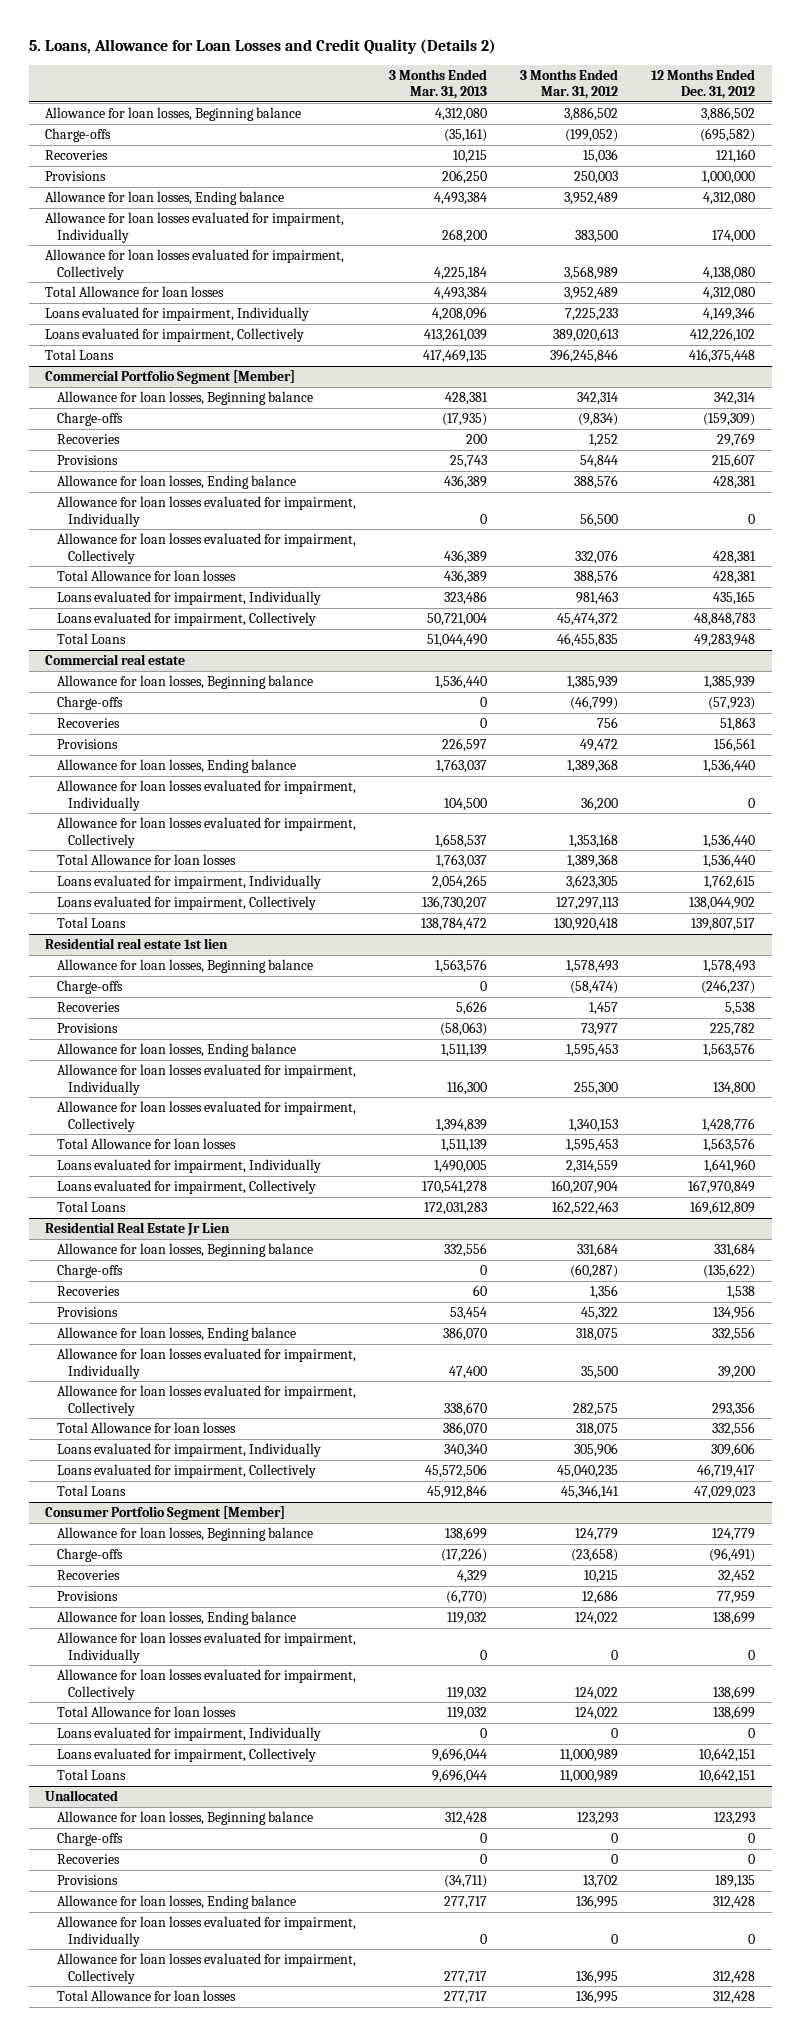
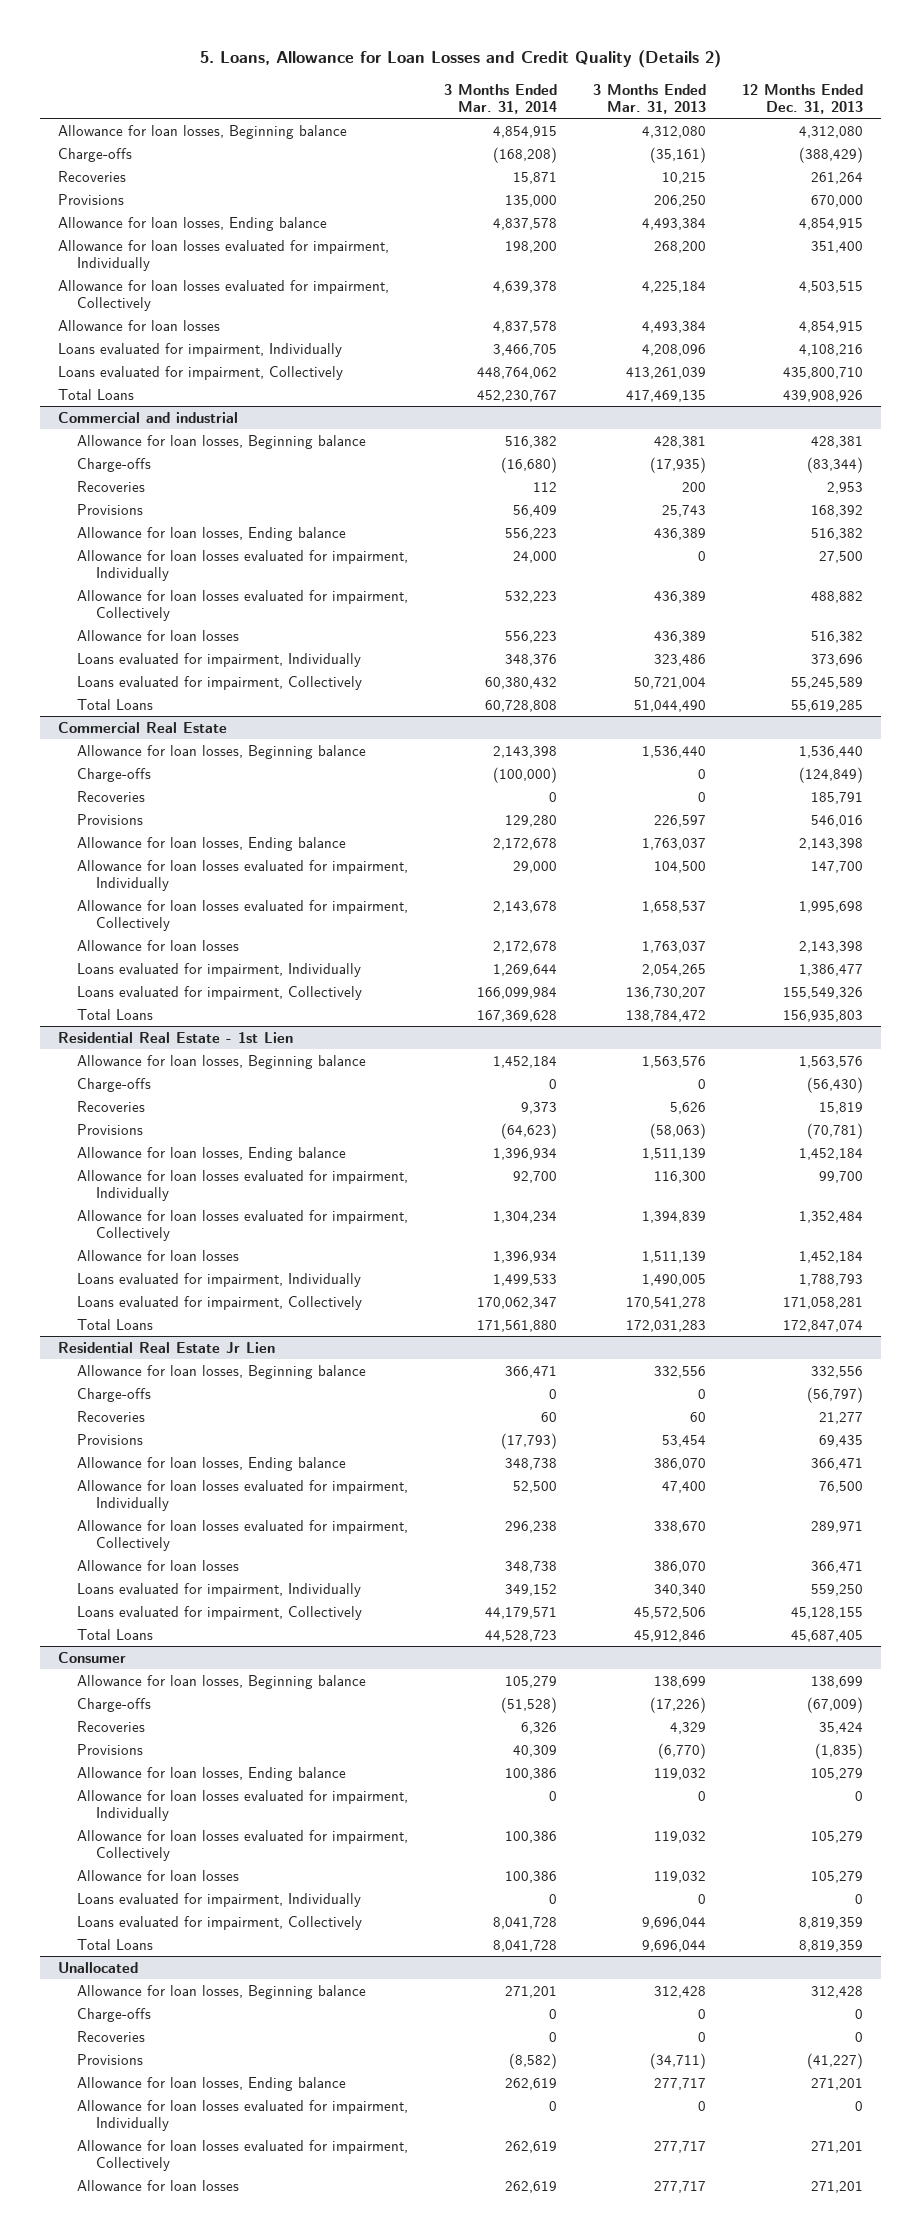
- | 3 Months Ended Mar. 31, 2013 | 3 Months Ended Mar. 31, 2012 | 12 Months Ended Dec. 31, 2012
+ | 3 Months Ended Mar. 31, 2014 | 3 Months Ended Mar. 31, 2013 | 12 Months Ended Dec. 31, 2013
- Total Allowance for loan losses | 4,493,384 | 3,952,489 | 4,312,080
+ Allowance for loan losses | 4,837,578 | 4,493,384 | 4,854,915
- Commercial Portfolio Segment [Member]
+ Commercial and industrial
- Total Allowance for loan losses | 436,389 | 388,576 | 428,381
+ Allowance for loan losses | 556,223 | 436,389 | 516,382
- Commercial real estate
+ Commercial Real Estate
- Total Allowance for loan losses | 1,763,037 | 1,389,368 | 1,536,440
+ Allowance for loan losses | 2,172,678 | 1,763,037 | 2,143,398
- Residential real estate 1st lien
+ Residential Real Estate - 1st Lien
- Total Allowance for loan losses | 1,511,139 | 1,595,453 | 1,563,576
+ Allowance for loan losses | 1,396,934 | 1,511,139 | 1,452,184
@ Residential Real Estate Jr Lien
- Total Allowance for loan losses | 386,070 | 318,075 | 332,556
+ Allowance for loan losses | 348,738 | 386,070 | 366,471
- Consumer Portfolio Segment [Member]
+ Consumer
- Total Allowance for loan losses | 119,032 | 124,022 | 138,699
+ Allowance for loan losses | 100,386 | 119,032 | 105,279
@ Unallocated
- Total Allowance for loan losses | 277,717 | 136,995 | 312,428
+ Allowance for loan losses | 262,619 | 277,717 | 271,201

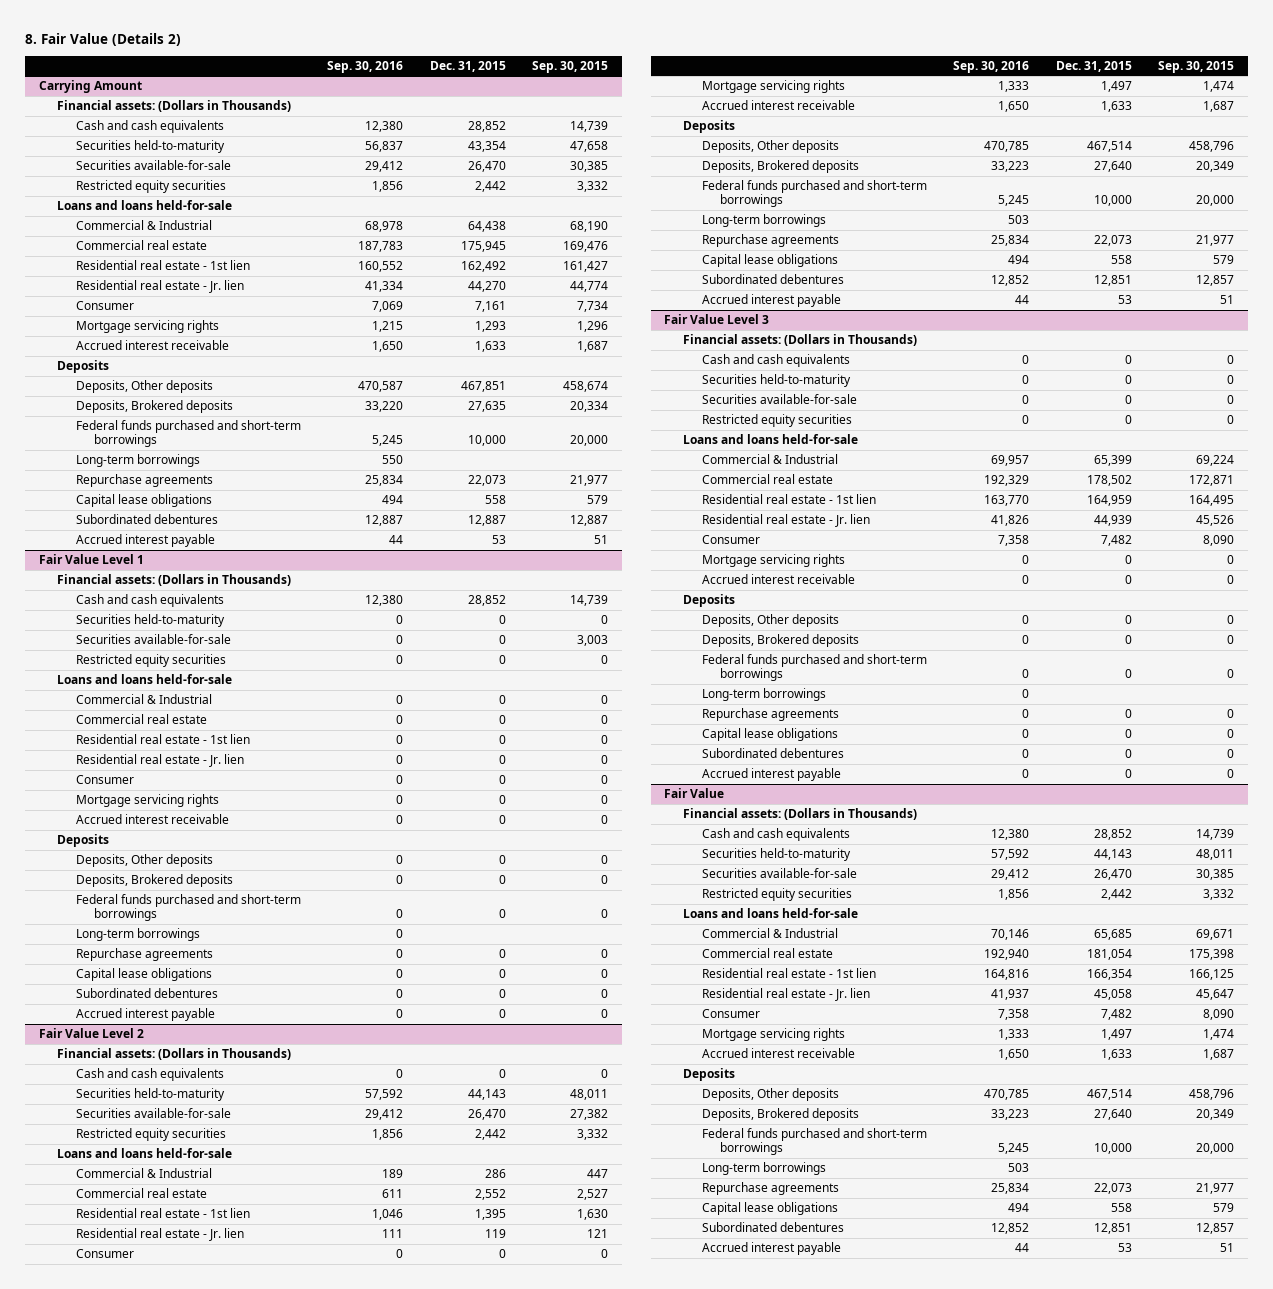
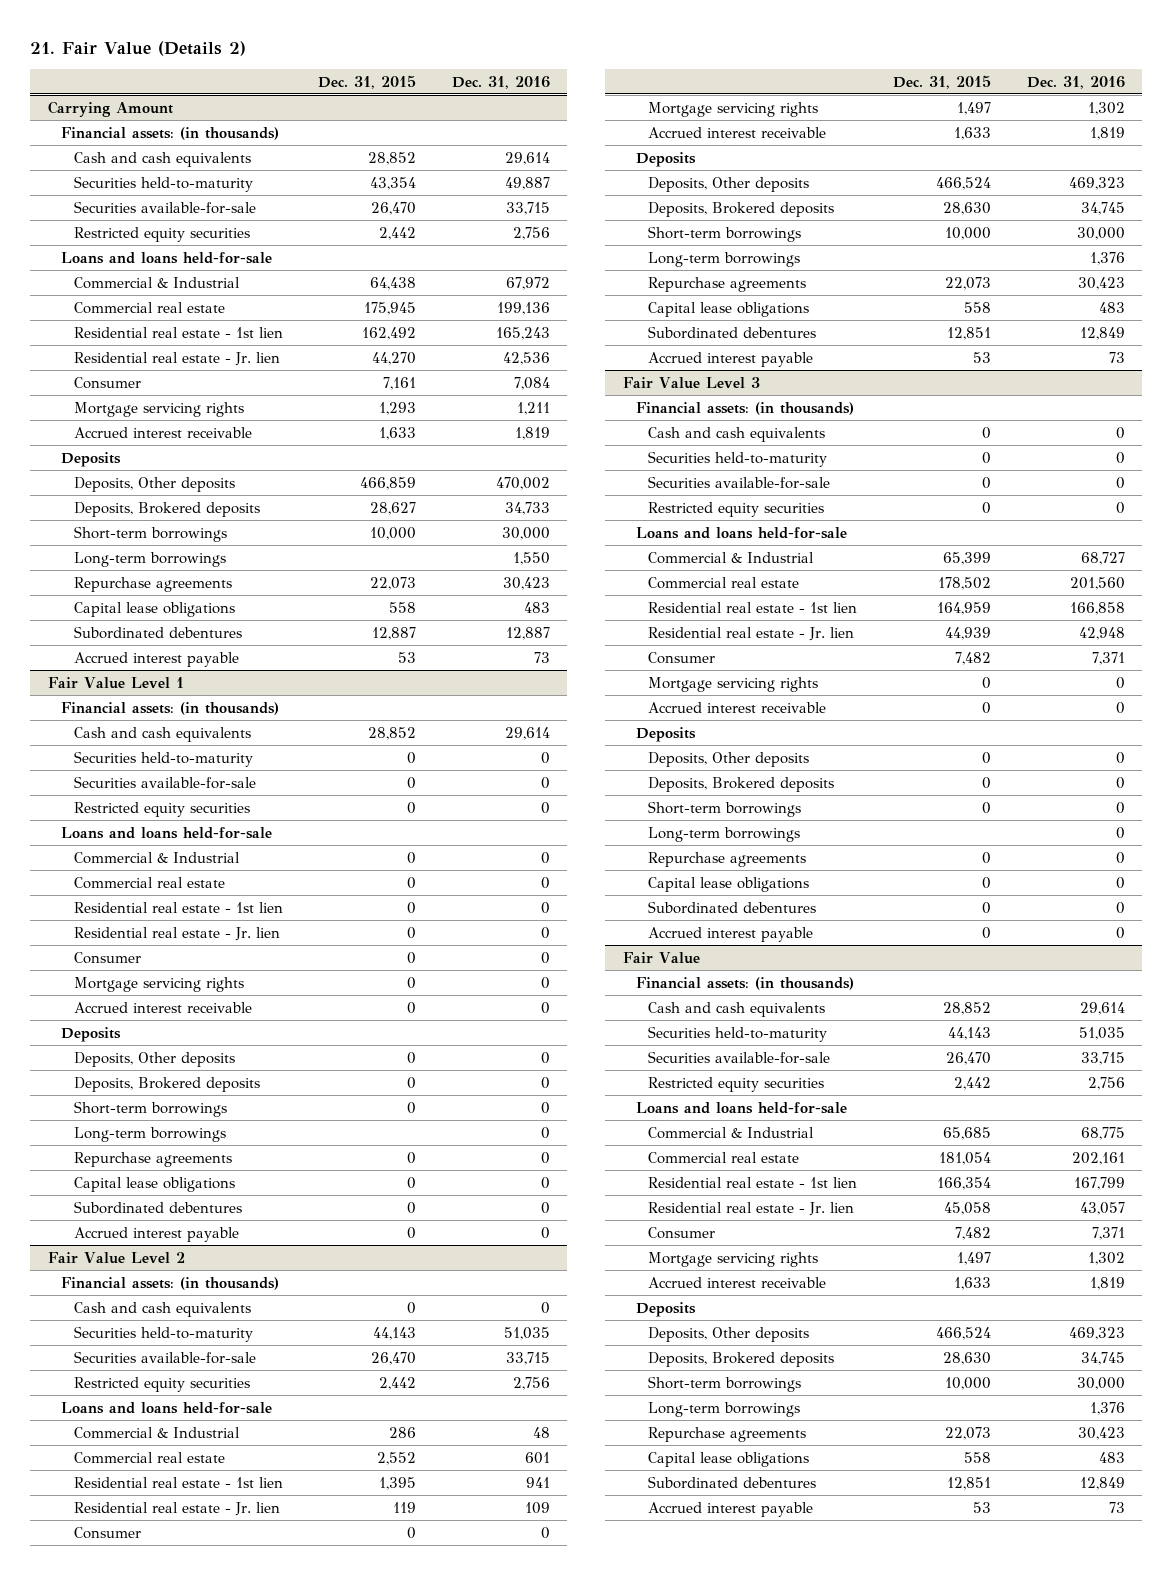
- 8. Fair Value (Details 2)
+ 21. Fair Value (Details 2)
- | Sep. 30, 2016 | Dec. 31, 2015 | Sep. 30, 2015
+ | Dec. 31, 2015 | Dec. 31, 2016
@ Carrying Amount
- Financial assets: (Dollars in Thousands)
+ Financial assets: (in thousands)
- Deposits, Other deposits | 470,587 | 467,851 | 458,674
- Deposits, Brokered deposits | 33,220 | 27,635 | 20,334
- Federal funds purchased and short-term borrowings | 5,245 | 10,000 | 20,000
+ Deposits, Other deposits | 466,859 | 470,002
+ Deposits, Brokered deposits | 28,627 | 34,733
+ Short-term borrowings | 10,000 | 30,000
@ Fair Value Level 1
- Financial assets: (Dollars in Thousands)
+ Financial assets: (in thousands)
- Federal funds purchased and short-term borrowings | 0 | 0 | 0
+ Short-term borrowings | 0 | 0
@ Fair Value Level 2
- Financial assets: (Dollars in Thousands)
+ Financial assets: (in thousands)
- Deposits, Other deposits | 470,785 | 467,514 | 458,796
- Deposits, Brokered deposits | 33,223 | 27,640 | 20,349
- Federal funds purchased and short-term borrowings | 5,245 | 10,000 | 20,000
+ Deposits, Other deposits | 466,524 | 469,323
+ Deposits, Brokered deposits | 28,630 | 34,745
+ Short-term borrowings | 10,000 | 30,000
@ Fair Value Level 3
- Financial assets: (Dollars in Thousands)
+ Financial assets: (in thousands)
- Federal funds purchased and short-term borrowings | 0 | 0 | 0
+ Short-term borrowings | 0 | 0
@ Fair Value
- Financial assets: (Dollars in Thousands)
+ Financial assets: (in thousands)
- Deposits, Other deposits | 470,785 | 467,514 | 458,796
- Deposits, Brokered deposits | 33,223 | 27,640 | 20,349
- Federal funds purchased and short-term borrowings | 5,245 | 10,000 | 20,000
+ Deposits, Other deposits | 466,524 | 469,323
+ Deposits, Brokered deposits | 28,630 | 34,745
+ Short-term borrowings | 10,000 | 30,000

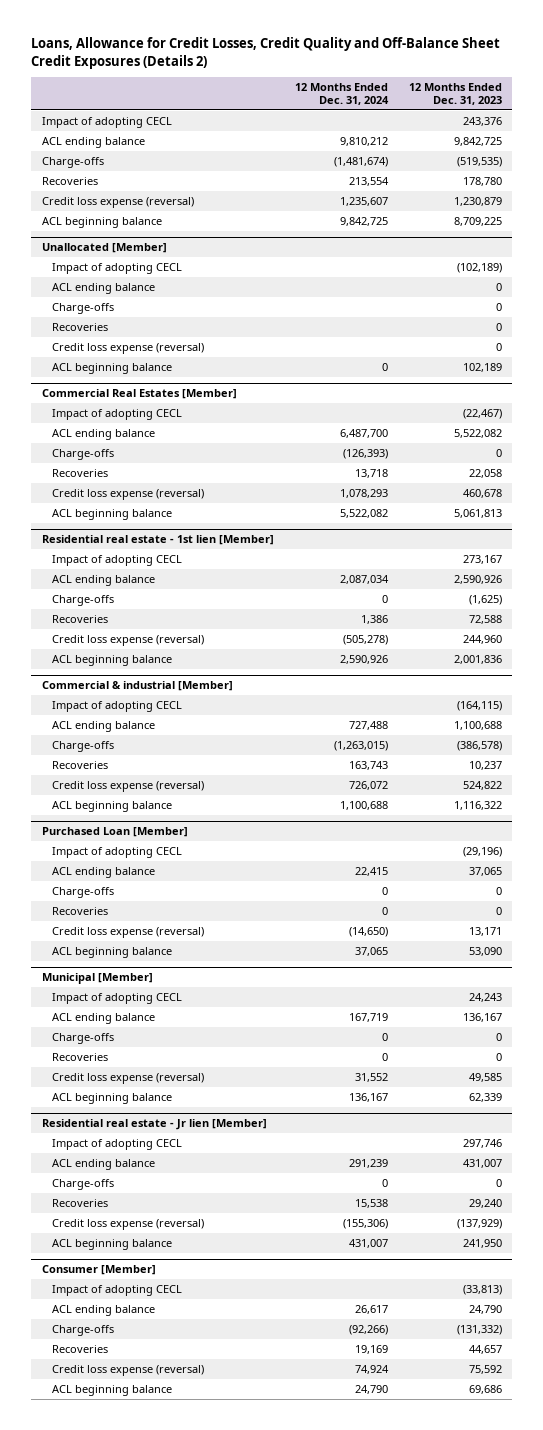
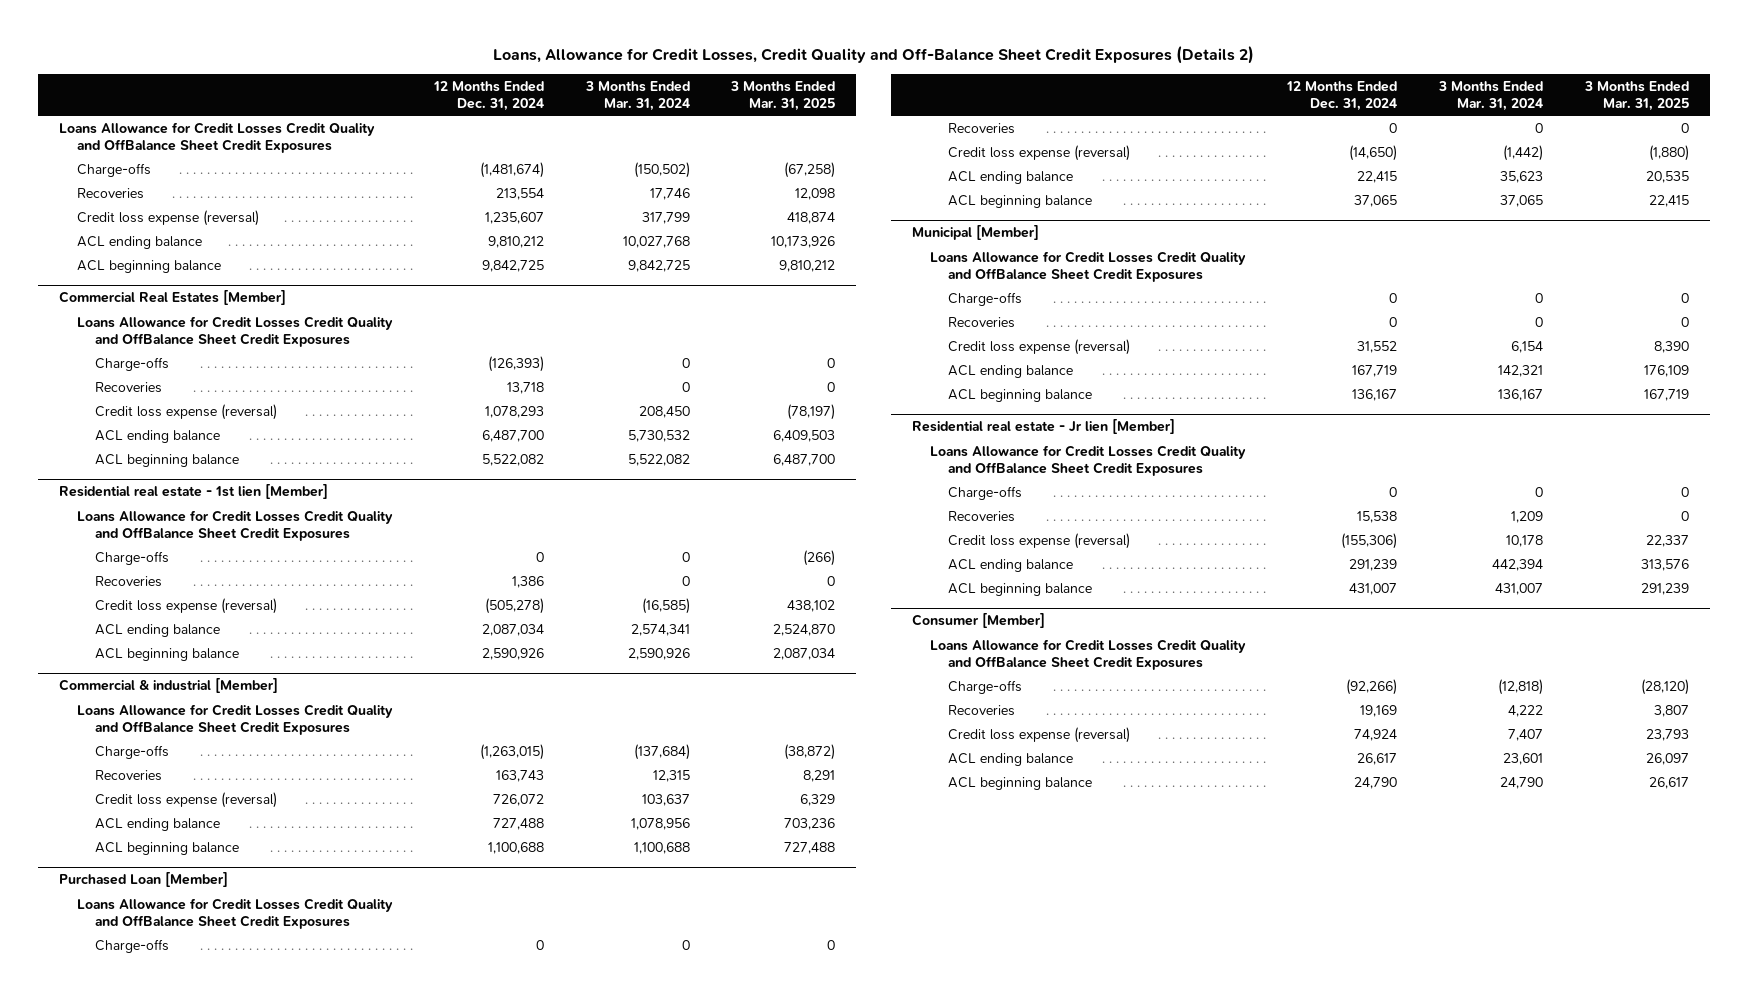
- | 12 Months Ended Dec. 31, 2024 | 12 Months Ended Dec. 31, 2023
+ | 12 Months Ended Dec. 31, 2024 | 3 Months Ended Mar. 31, 2024 | 3 Months Ended Mar. 31, 2025
- Impact of adopting CECL | | 243,376
+ Loans Allowance for Credit Losses Credit Quality and OffBalance Sheet Credit Exposures
moved down: ACL ending balance | 9,810,212 | 10,027,768 | 10,173,926
- Unallocated [Member]
- Impact of adopting CECL | | (102,189)
- ACL ending balance | | 0
- Charge-offs | | 0
- Recoveries | | 0
- Credit loss expense (reversal) | | 0
- ACL beginning balance | 0 | 102,189
@ Commercial Real Estates [Member]
- Impact of adopting CECL | | (22,467)
+ Loans Allowance for Credit Losses Credit Quality and OffBalance Sheet Credit Exposures
moved down: ACL ending balance | 6,487,700 | 5,730,532 | 6,409,503
@ Residential real estate - 1st lien [Member]
- Impact of adopting CECL | | 273,167
+ Loans Allowance for Credit Losses Credit Quality and OffBalance Sheet Credit Exposures
moved down: ACL ending balance | 2,087,034 | 2,574,341 | 2,524,870
@ Commercial & industrial [Member]
- Impact of adopting CECL | | (164,115)
+ Loans Allowance for Credit Losses Credit Quality and OffBalance Sheet Credit Exposures
moved down: ACL ending balance | 727,488 | 1,078,956 | 703,236
@ Purchased Loan [Member]
- Impact of adopting CECL | | (29,196)
+ Loans Allowance for Credit Losses Credit Quality and OffBalance Sheet Credit Exposures
moved down: ACL ending balance | 22,415 | 35,623 | 20,535
@ Municipal [Member]
- Impact of adopting CECL | | 24,243
+ Loans Allowance for Credit Losses Credit Quality and OffBalance Sheet Credit Exposures
moved down: ACL ending balance | 167,719 | 142,321 | 176,109
@ Residential real estate - Jr lien [Member]
- Impact of adopting CECL | | 297,746
+ Loans Allowance for Credit Losses Credit Quality and OffBalance Sheet Credit Exposures
moved down: ACL ending balance | 291,239 | 442,394 | 313,576
@ Consumer [Member]
- Impact of adopting CECL | | (33,813)
+ Loans Allowance for Credit Losses Credit Quality and OffBalance Sheet Credit Exposures
moved down: ACL ending balance | 26,617 | 23,601 | 26,097

